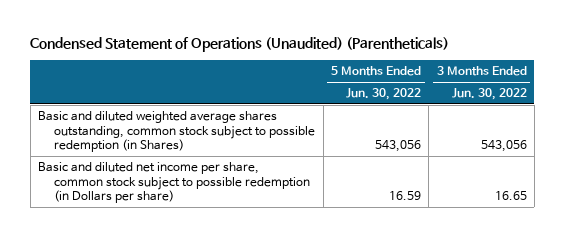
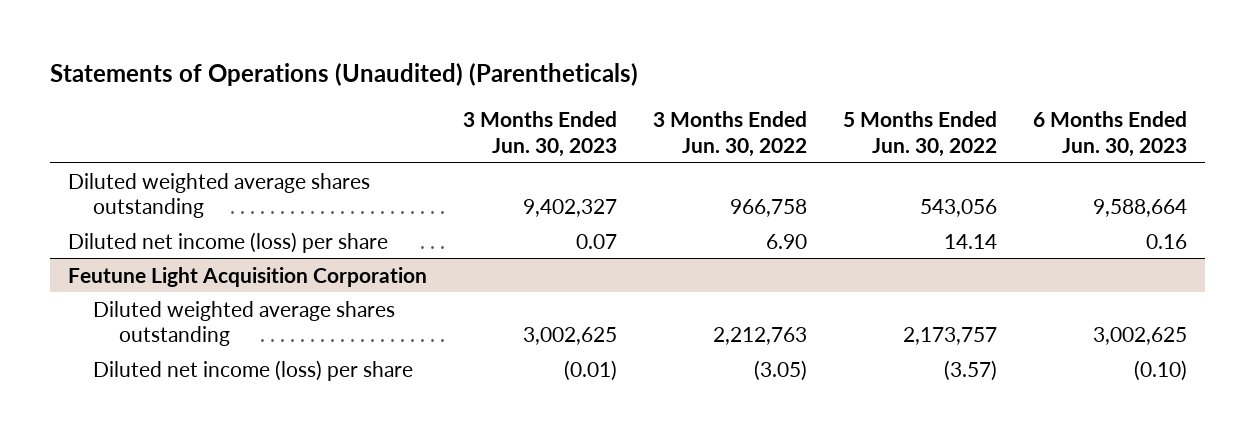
- Condensed Statement of Operations (Unaudited) (Parentheticals)
+ Statements of Operations (Unaudited) (Parentheticals)
- | 5 Months Ended Jun. 30, 2022 | 3 Months Ended Jun. 30, 2022
+ | 3 Months Ended Jun. 30, 2023 | 3 Months Ended Jun. 30, 2022 | 5 Months Ended Jun. 30, 2022 | 6 Months Ended Jun. 30, 2023
- Basic and diluted weighted average shares outstanding, common stock subject to possible redemption (in Shares) | 543,056 | 543,056
- Basic and diluted net income per share, common stock subject to possible redemption (in Dollars per share) | 16.59 | 16.65
+ Diluted weighted average shares outstanding | 9,402,327 | 966,758 | 543,056 | 9,588,664
+ Diluted net income (loss) per share | 0.07 | 6.90 | 14.14 | 0.16
+ Feutune Light Acquisition Corporation
+ Diluted weighted average shares outstanding | 3,002,625 | 2,212,763 | 2,173,757 | 3,002,625
+ Diluted net income (loss) per share | (0.01) | (3.05) | (3.57) | (0.10)

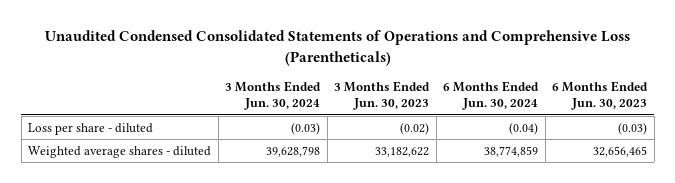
- Statements of Operations (Unaudited) (Parentheticals)
+ Unaudited Condensed Consolidated Statements of Operations and Comprehensive Loss (Parentheticals)
- | 3 Months Ended Jun. 30, 2023 | 3 Months Ended Jun. 30, 2022 | 5 Months Ended Jun. 30, 2022 | 6 Months Ended Jun. 30, 2023
+ | 3 Months Ended Jun. 30, 2024 | 3 Months Ended Jun. 30, 2023 | 6 Months Ended Jun. 30, 2024 | 6 Months Ended Jun. 30, 2023
- Diluted weighted average shares outstanding | 9,402,327 | 966,758 | 543,056 | 9,588,664
- Diluted net income (loss) per share | 0.07 | 6.90 | 14.14 | 0.16
- Feutune Light Acquisition Corporation
- Diluted weighted average shares outstanding | 3,002,625 | 2,212,763 | 2,173,757 | 3,002,625
- Diluted net income (loss) per share | (0.01) | (3.05) | (3.57) | (0.10)
+ Loss per share - diluted | (0.03) | (0.02) | (0.04) | (0.03)
+ Weighted average shares - diluted | 39,628,798 | 33,182,622 | 38,774,859 | 32,656,465

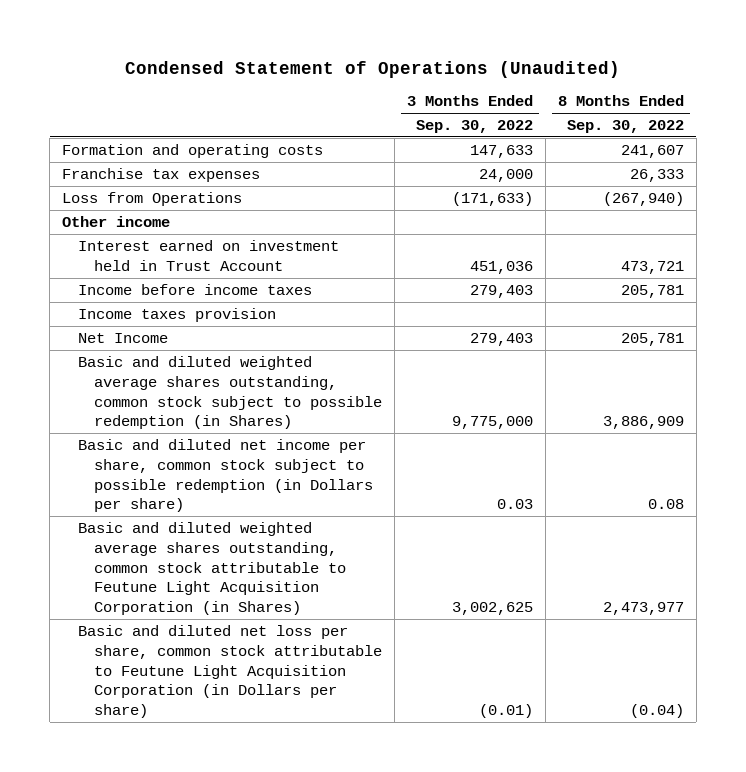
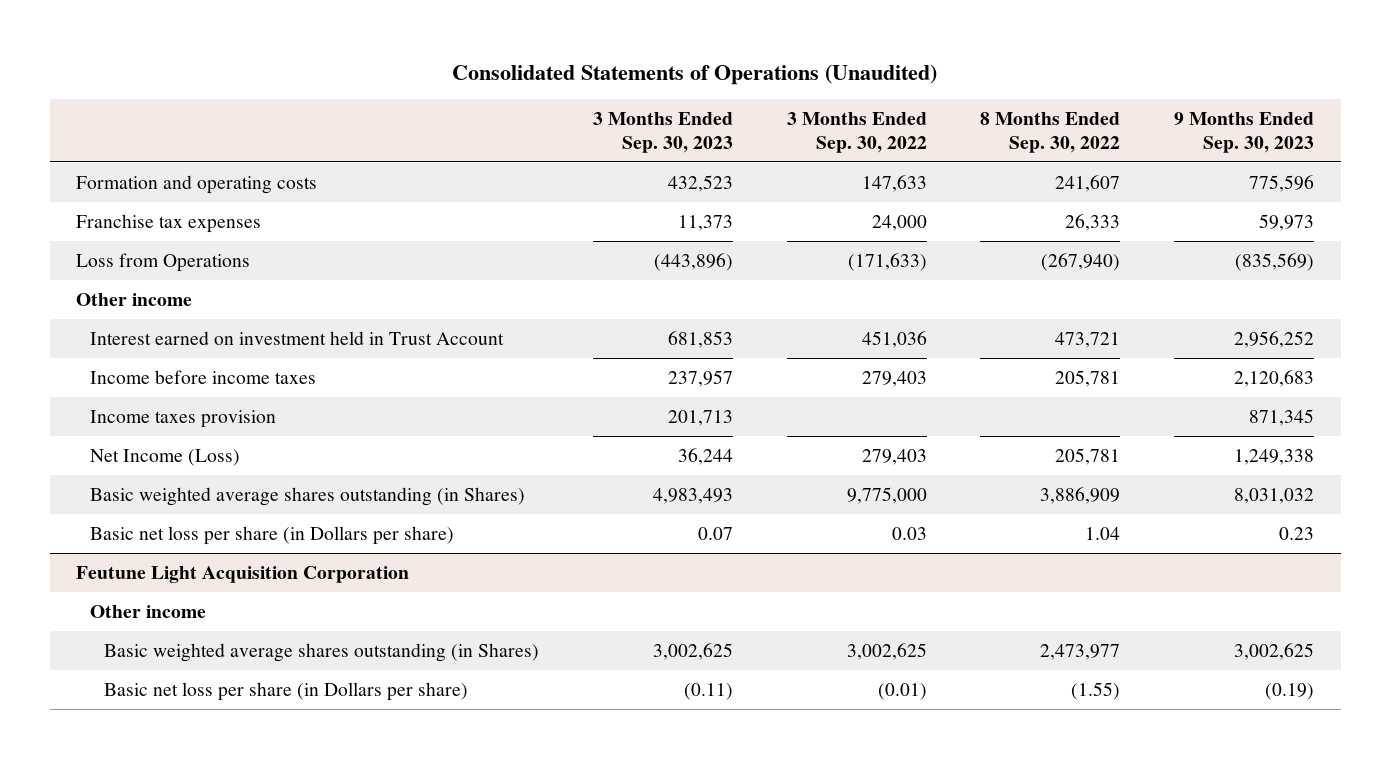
- Condensed Statement of Operations (Unaudited)
+ Consolidated Statements of Operations (Unaudited)
- | 3 Months Ended Sep. 30, 2022 | 8 Months Ended Sep. 30, 2022
+ | 3 Months Ended Sep. 30, 2023 | 3 Months Ended Sep. 30, 2022 | 8 Months Ended Sep. 30, 2022 | 9 Months Ended Sep. 30, 2023
- Net Income | 279,403 | 205,781
- Basic and diluted weighted average shares outstanding, common stock subject to possible redemption (in Shares) | 9,775,000 | 3,886,909
- Basic and diluted net income per share, common stock subject to possible redemption (in Dollars per share) | 0.03 | 0.08
- Basic and diluted weighted average shares outstanding, common stock attributable to Feutune Light Acquisition Corporation (in Shares) | 3,002,625 | 2,473,977
- Basic and diluted net loss per share, common stock attributable to Feutune Light Acquisition Corporation (in Dollars per share) | (0.01) | (0.04)
+ Net Income (Loss) | 36,244 | 279,403 | 205,781 | 1,249,338
+ Basic weighted average shares outstanding (in Shares) | 4,983,493 | 9,775,000 | 3,886,909 | 8,031,032
+ Basic net loss per share (in Dollars per share) | 0.07 | 0.03 | 1.04 | 0.23
+ Feutune Light Acquisition Corporation
+ Other income
+ Basic weighted average shares outstanding (in Shares) | 3,002,625 | 3,002,625 | 2,473,977 | 3,002,625
+ Basic net loss per share (in Dollars per share) | (0.11) | (0.01) | (1.55) | (0.19)

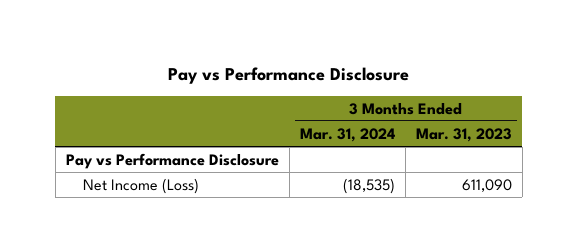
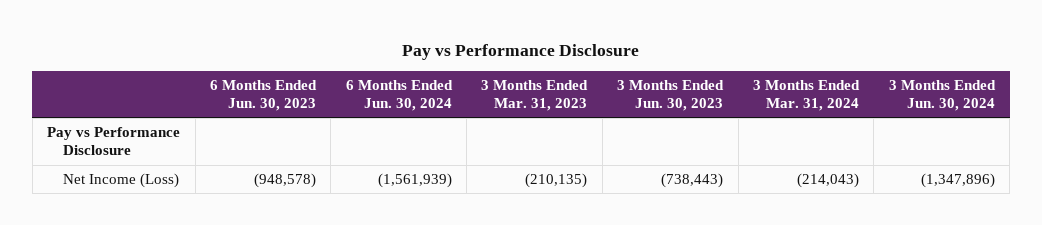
- | 3 Months Ended Mar. 31, 2024 | 3 Months Ended Mar. 31, 2023
+ | 6 Months Ended Jun. 30, 2023 | 6 Months Ended Jun. 30, 2024 | 3 Months Ended Mar. 31, 2023 | 3 Months Ended Jun. 30, 2023 | 3 Months Ended Mar. 31, 2024 | 3 Months Ended Jun. 30, 2024
- Net Income (Loss) | (18,535) | 611,090
+ Net Income (Loss) | (948,578) | (1,561,939) | (210,135) | (738,443) | (214,043) | (1,347,896)

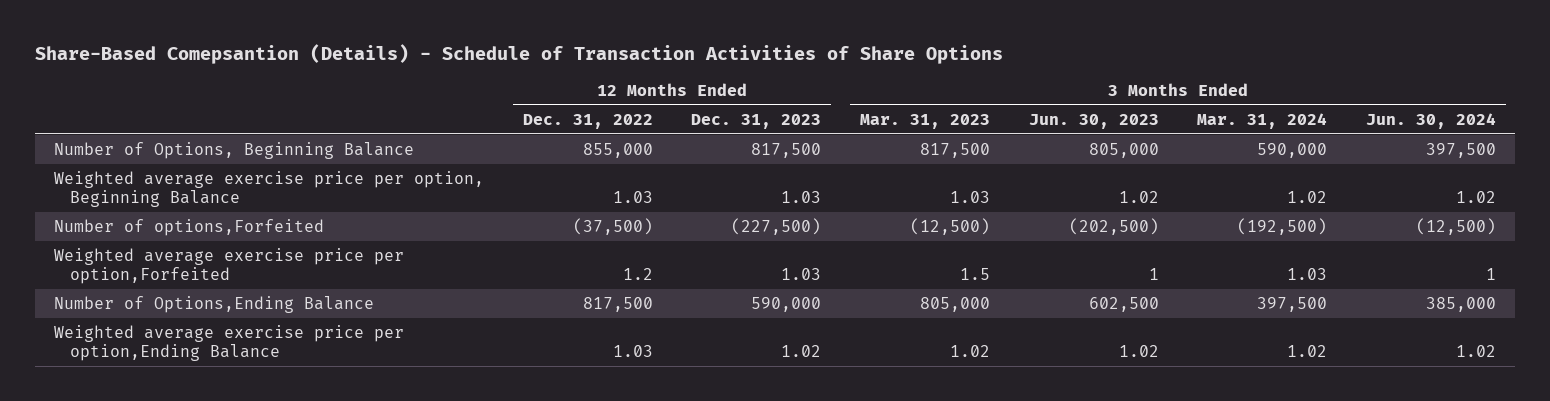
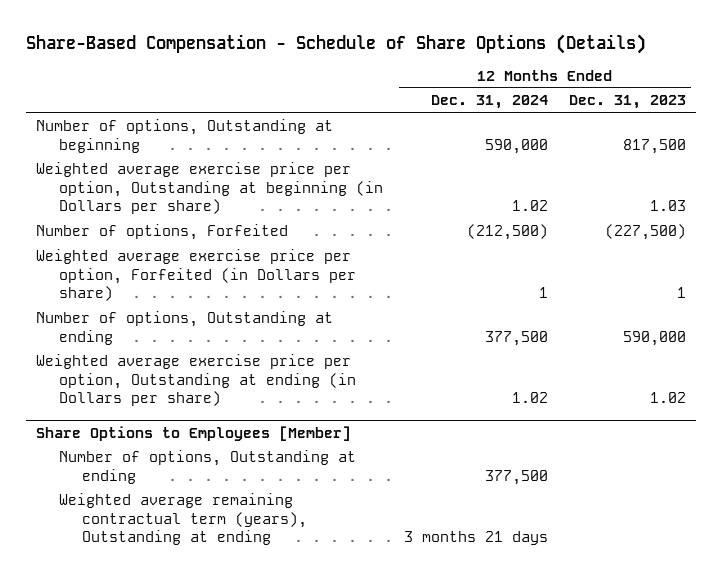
- Share-Based Comepsantion (Details) - Schedule of Transaction Activities of Share Options
+ Share-Based Compensation - Schedule of Share Options (Details)
- | 12 Months Ended Dec. 31, 2022 | 12 Months Ended Dec. 31, 2023 | 3 Months Ended Mar. 31, 2023 | 3 Months Ended Jun. 30, 2023 | 3 Months Ended Mar. 31, 2024 | 3 Months Ended Jun. 30, 2024
+ | 12 Months Ended Dec. 31, 2024 | 12 Months Ended Dec. 31, 2023
- Number of Options, Beginning Balance | 855,000 | 817,500 | 817,500 | 805,000 | 590,000 | 397,500
- Weighted average exercise price per option, Beginning Balance | 1.03 | 1.03 | 1.03 | 1.02 | 1.02 | 1.02
- Number of options,Forfeited | (37,500) | (227,500) | (12,500) | (202,500) | (192,500) | (12,500)
- Weighted average exercise price per option,Forfeited | 1.2 | 1.03 | 1.5 | 1 | 1.03 | 1
- Number of Options,Ending Balance | 817,500 | 590,000 | 805,000 | 602,500 | 397,500 | 385,000
- Weighted average exercise price per option,Ending Balance | 1.03 | 1.02 | 1.02 | 1.02 | 1.02 | 1.02
+ Number of options, Outstanding at beginning | 590,000 | 817,500
+ Weighted average exercise price per option, Outstanding at beginning (in Dollars per share) | 1.02 | 1.03
+ Number of options, Forfeited | (212,500) | (227,500)
+ Weighted average exercise price per option, Forfeited (in Dollars per share) | 1 | 1
+ Number of options, Outstanding at ending | 377,500 | 590,000
+ Weighted average exercise price per option, Outstanding at ending (in Dollars per share) | 1.02 | 1.02
+ Share Options to Employees [Member]
+ Number of options, Outstanding at ending | 377,500 |
+ Weighted average remaining contractual term (years), Outstanding at ending | 3 months 21 days |

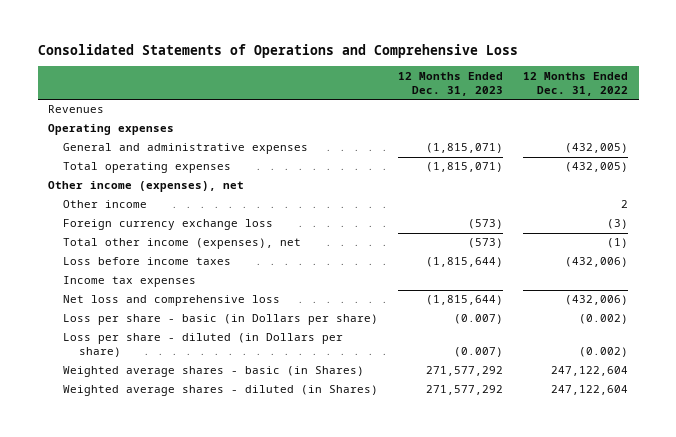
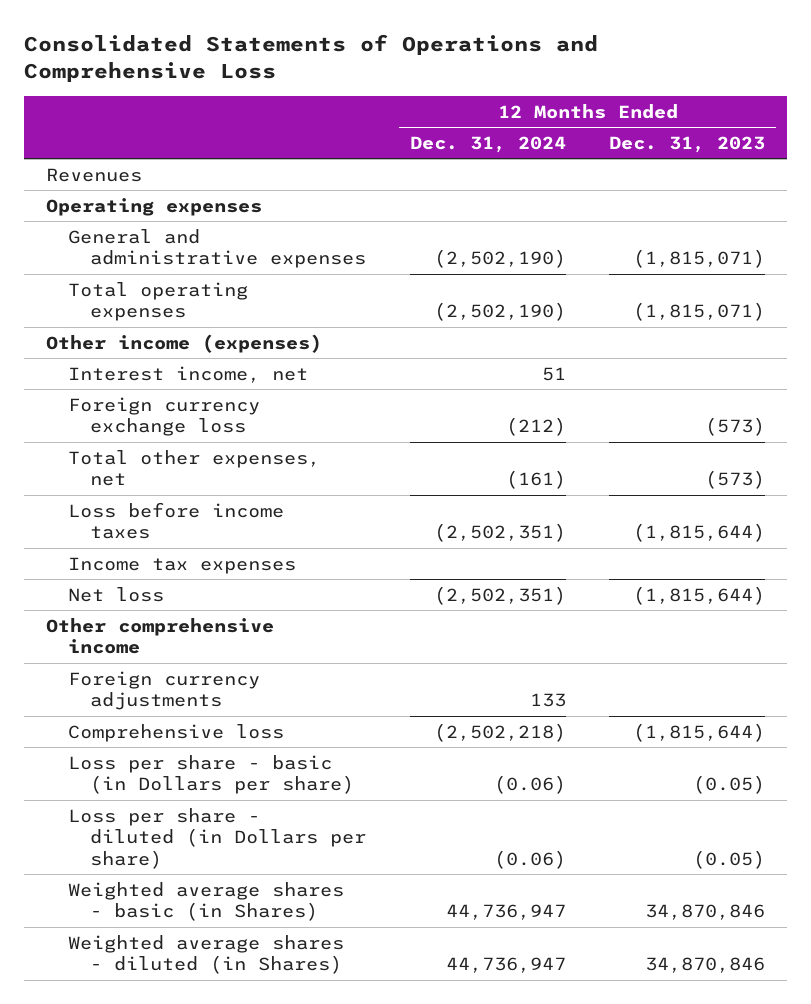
- | 12 Months Ended Dec. 31, 2023 | 12 Months Ended Dec. 31, 2022
+ | 12 Months Ended Dec. 31, 2024 | 12 Months Ended Dec. 31, 2023
- Other income (expenses), net
- Other income | | 2
+ Other income (expenses)
+ Interest income, net | 51 |
- Total other income (expenses), net | (573) | (1)
+ Total other expenses, net | (161) | (573)
- Net loss and comprehensive loss | (1,815,644) | (432,006)
- Loss per share - basic (in Dollars per share) | (0.007) | (0.002)
- Loss per share - diluted (in Dollars per share) | (0.007) | (0.002)
- Weighted average shares - basic (in Shares) | 271,577,292 | 247,122,604
- Weighted average shares - diluted (in Shares) | 271,577,292 | 247,122,604
+ Net loss | (2,502,351) | (1,815,644)
+ Other comprehensive income
+ Foreign currency adjustments | 133 |
+ Comprehensive loss | (2,502,218) | (1,815,644)
+ Loss per share - basic (in Dollars per share) | (0.06) | (0.05)
+ Loss per share - diluted (in Dollars per share) | (0.06) | (0.05)
+ Weighted average shares - basic (in Shares) | 44,736,947 | 34,870,846
+ Weighted average shares - diluted (in Shares) | 44,736,947 | 34,870,846

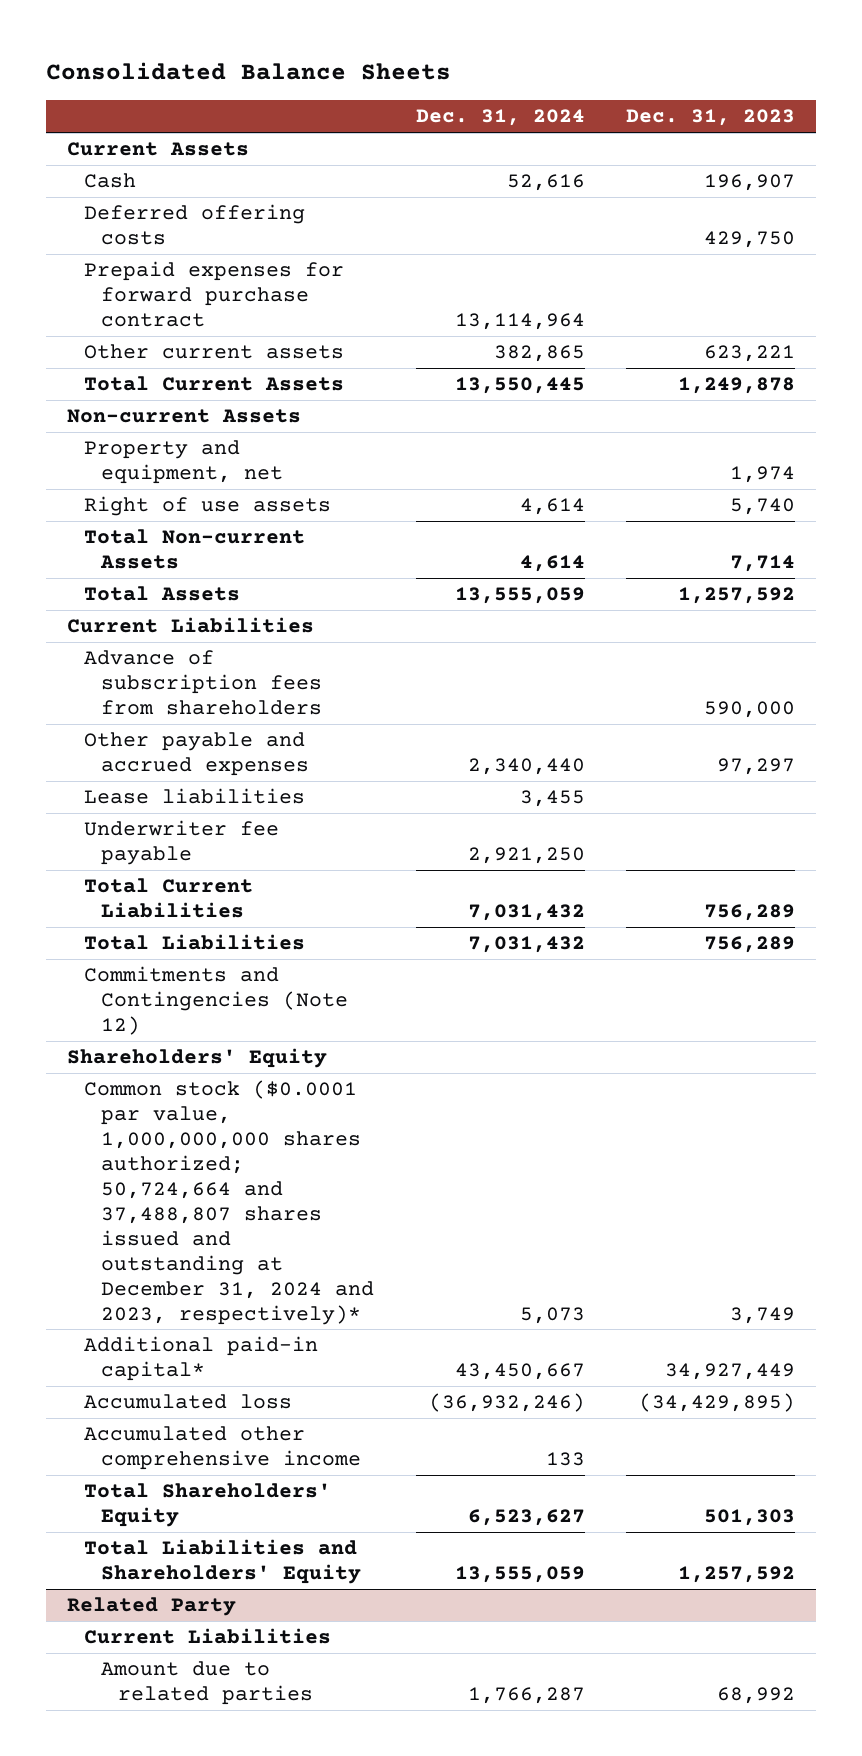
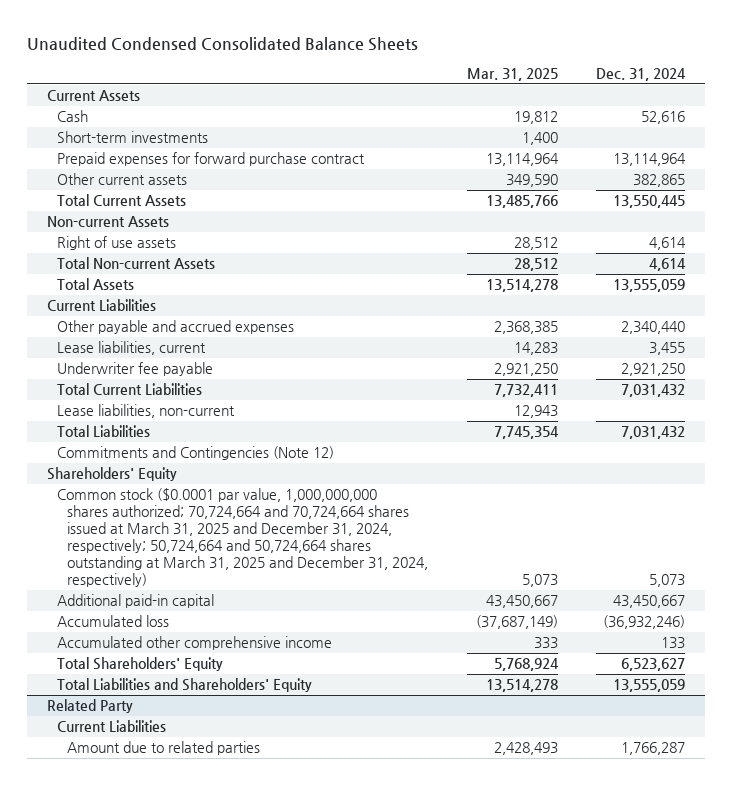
- Consolidated Balance Sheets
+ Unaudited Condensed Consolidated Balance Sheets
- | Dec. 31, 2024 | Dec. 31, 2023
+ | Mar. 31, 2025 | Dec. 31, 2024
- Deferred offering costs | | 429,750
+ Short-term investments | 1,400 |
- Property and equipment, net | | 1,974
- Advance of subscription fees from shareholders | | 590,000
- Lease liabilities | 3,455 |
+ Lease liabilities, current | 14,283 | 3,455
+ Lease liabilities, non-current | 12,943 |
- Common stock ($0.0001 par value, 1,000,000,000 shares authorized; 50,724,664 and 37,488,807 shares issued and outstanding at December 31, 2024 and 2023, respectively)* | 5,073 | 3,749
- Additional paid-in capital* | 43,450,667 | 34,927,449
+ Common stock ($0.0001 par value, 1,000,000,000 shares authorized; 70,724,664 and 70,724,664 shares issued at March 31, 2025 and December 31, 2024, respectively; 50,724,664 and 50,724,664 shares outstanding at March 31, 2025 and December 31, 2024, respectively) | 5,073 | 5,073
+ Additional paid-in capital | 43,450,667 | 43,450,667

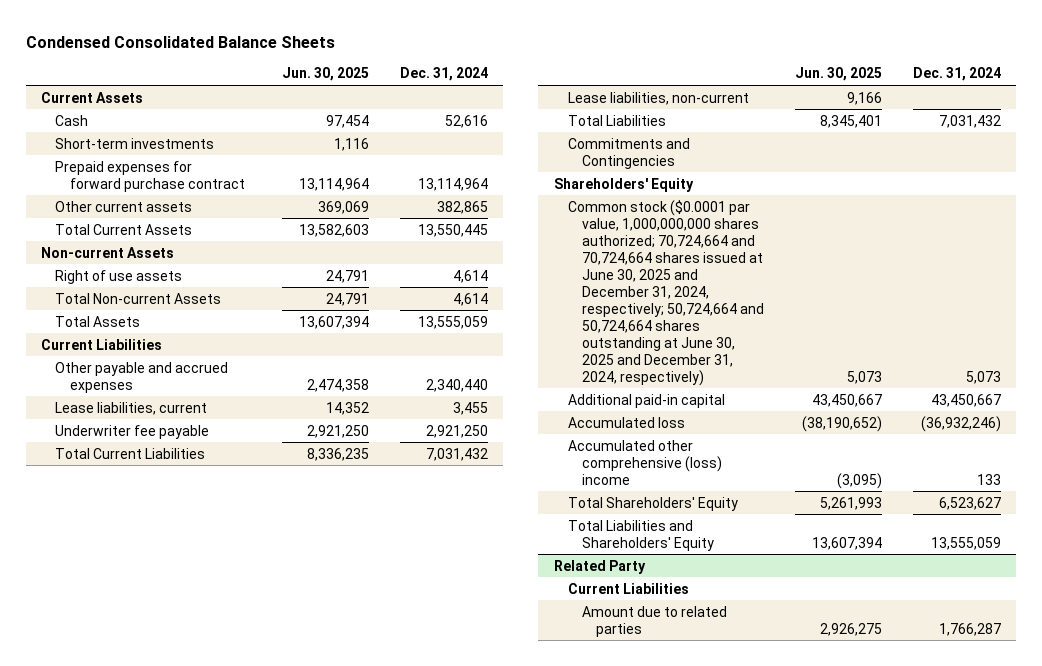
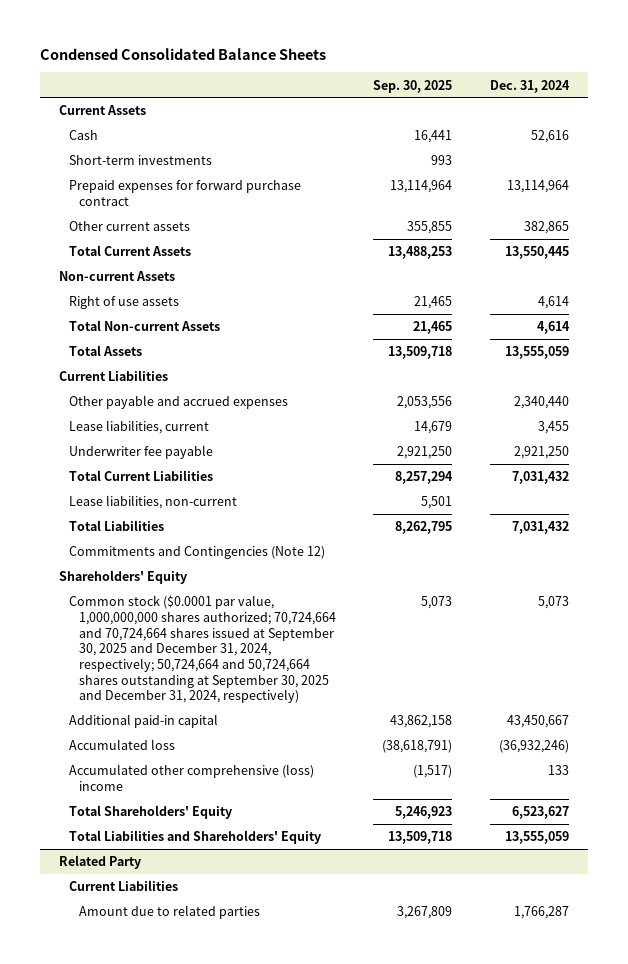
- | Jun. 30, 2025 | Dec. 31, 2024
+ | Sep. 30, 2025 | Dec. 31, 2024
- Commitments and Contingencies
+ Commitments and Contingencies (Note 12)
- Common stock ($0.0001 par value, 1,000,000,000 shares authorized; 70,724,664 and 70,724,664 shares issued at June 30, 2025 and December 31, 2024, respectively; 50,724,664 and 50,724,664 shares outstanding at June 30, 2025 and December 31, 2024, respectively) | 5,073 | 5,073
+ Common stock ($0.0001 par value, 1,000,000,000 shares authorized; 70,724,664 and 70,724,664 shares issued at September 30, 2025 and December 31, 2024, respectively; 50,724,664 and 50,724,664 shares outstanding at September 30, 2025 and December 31, 2024, respectively) | 5,073 | 5,073

